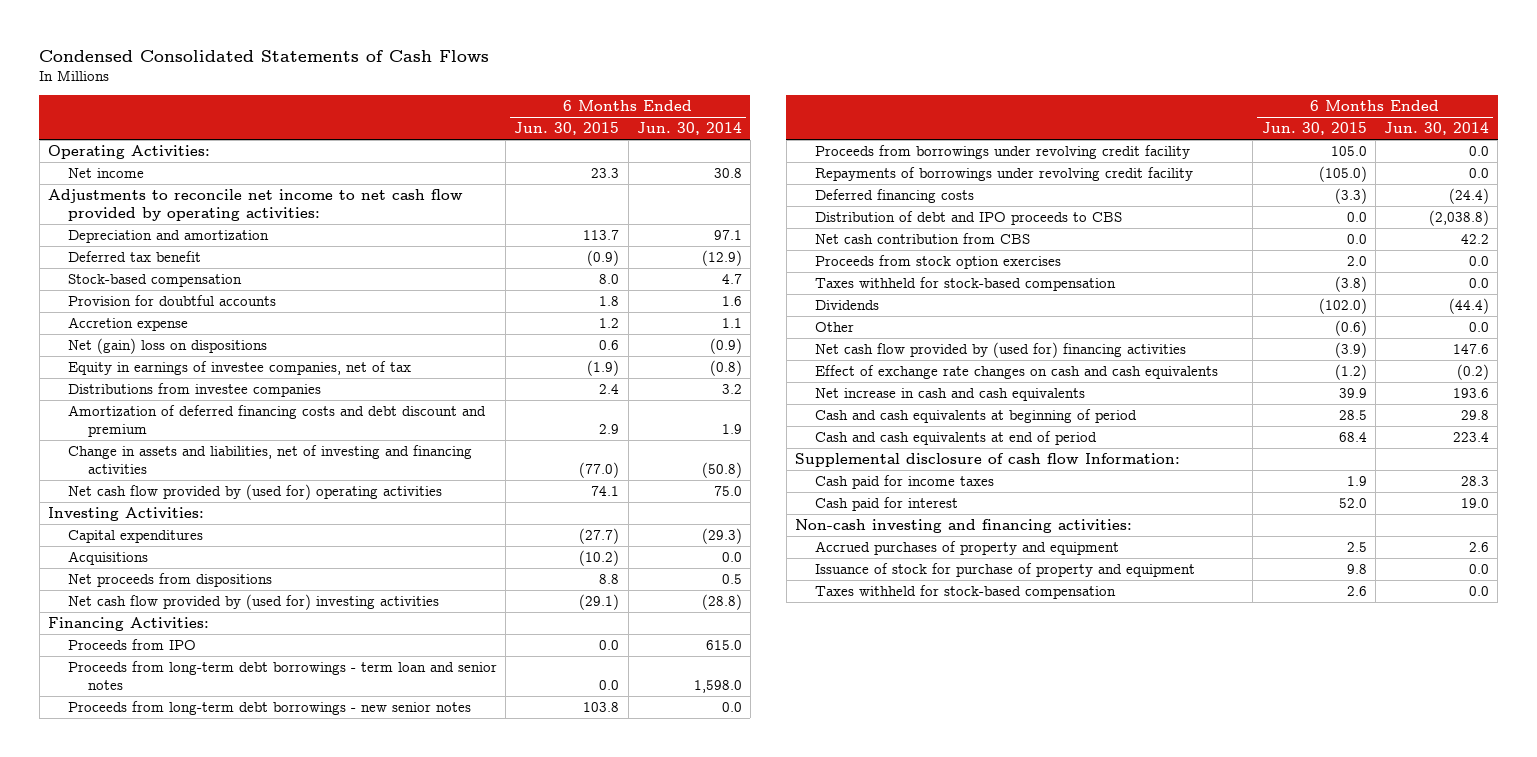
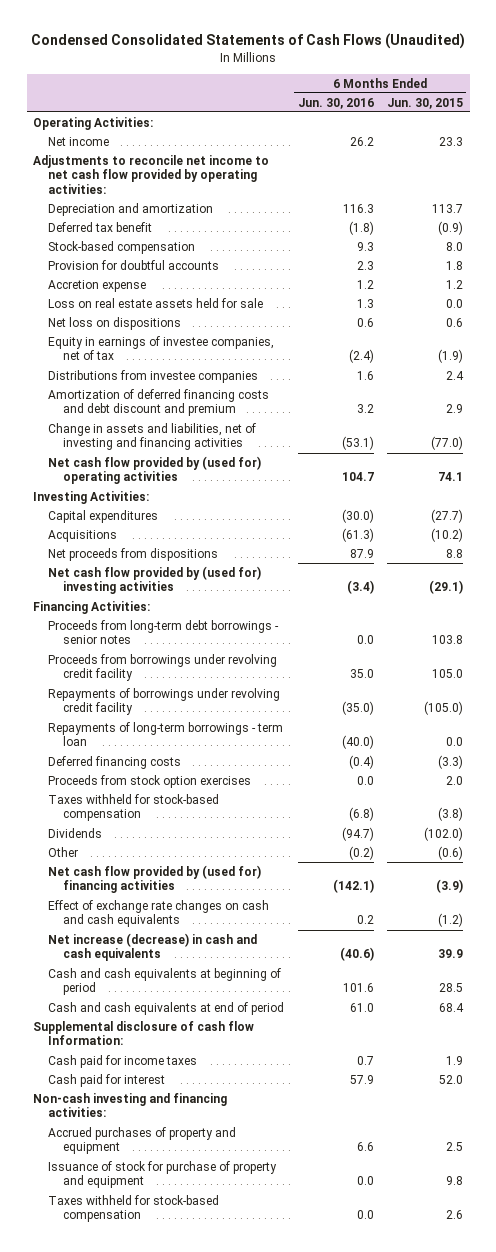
- Condensed Consolidated Statements of Cash Flows
+ Condensed Consolidated Statements of Cash Flows (Unaudited)
- | 6 Months Ended Jun. 30, 2015 | 6 Months Ended Jun. 30, 2014
+ | 6 Months Ended Jun. 30, 2016 | 6 Months Ended Jun. 30, 2015
- Net (gain) loss on dispositions | 0.6 | (0.9)
+ Loss on real estate assets held for sale | 1.3 | 0.0
+ Net loss on dispositions | 0.6 | 0.6
- Proceeds from IPO | 0.0 | 615.0
- Proceeds from long-term debt borrowings - term loan and senior notes | 0.0 | 1,598.0
- Proceeds from long-term debt borrowings - new senior notes | 103.8 | 0.0
+ Proceeds from long-term debt borrowings - senior notes | 0.0 | 103.8
+ Repayments of long-term borrowings - term loan | (40.0) | 0.0
- Distribution of debt and IPO proceeds to CBS | 0.0 | (2,038.8)
- Net cash contribution from CBS | 0.0 | 42.2
- Net increase in cash and cash equivalents | 39.9 | 193.6
+ Net increase (decrease) in cash and cash equivalents | (40.6) | 39.9

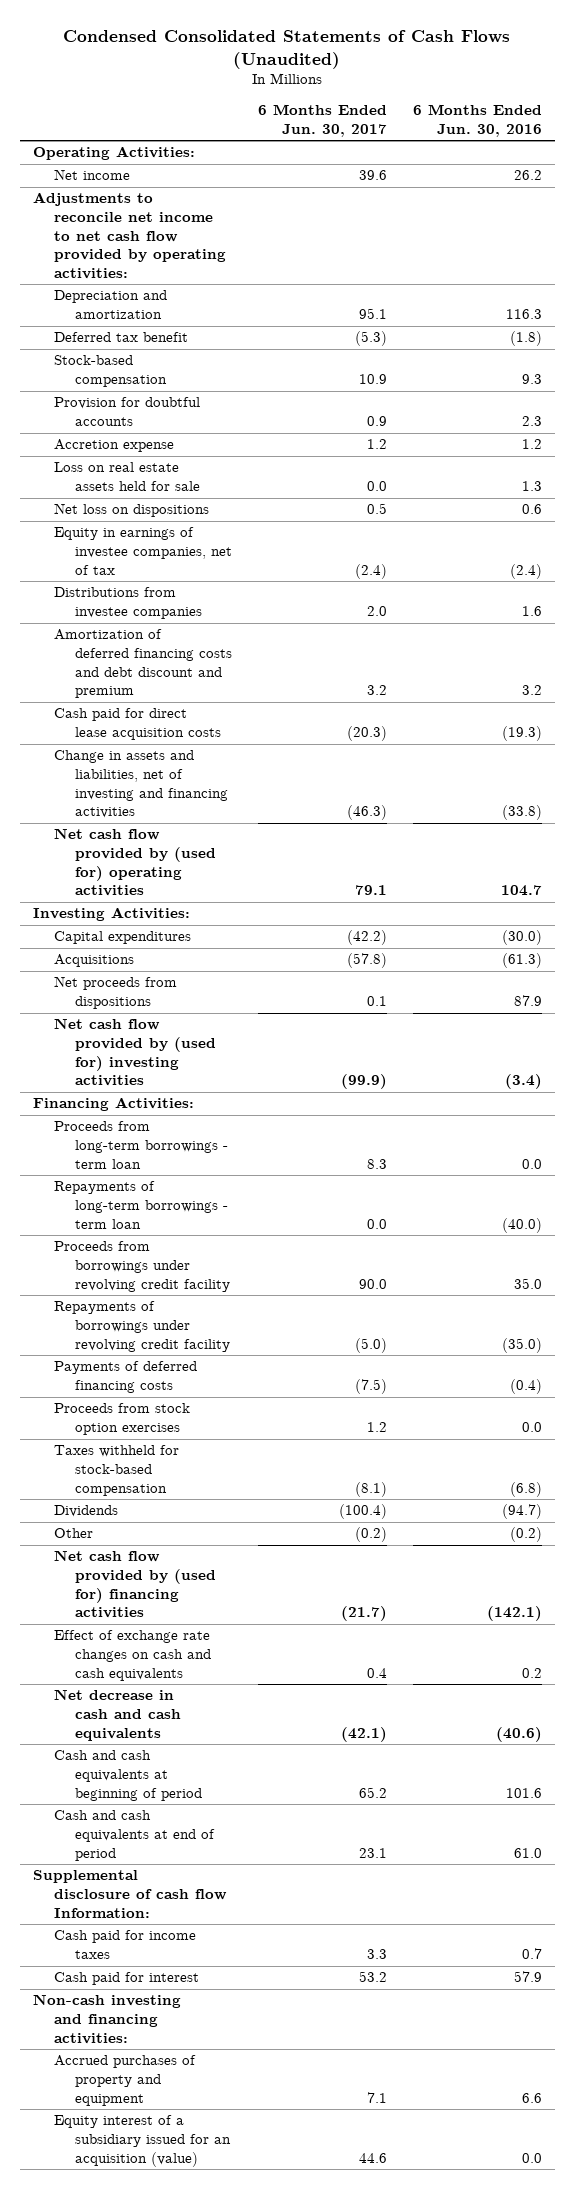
- | 6 Months Ended Jun. 30, 2016 | 6 Months Ended Jun. 30, 2015
+ | 6 Months Ended Jun. 30, 2017 | 6 Months Ended Jun. 30, 2016
- Change in assets and liabilities, net of investing and financing activities | (53.1) | (77.0)
+ Cash paid for direct lease acquisition costs | (20.3) | (19.3)
+ Change in assets and liabilities, net of investing and financing activities | (46.3) | (33.8)
- Proceeds from long-term debt borrowings - senior notes | 0.0 | 103.8
+ Proceeds from long-term borrowings - term loan | 8.3 | 0.0
moved up: Repayments of long-term borrowings - term loan | 0.0 | (40.0)
- Deferred financing costs | (0.4) | (3.3)
+ Payments of deferred financing costs | (7.5) | (0.4)
- Net increase (decrease) in cash and cash equivalents | (40.6) | 39.9
+ Net decrease in cash and cash equivalents | (42.1) | (40.6)
- Issuance of stock for purchase of property and equipment | 0.0 | 9.8
- Taxes withheld for stock-based compensation | 0.0 | 2.6
+ Equity interest of a subsidiary issued for an acquisition (value) | 44.6 | 0.0

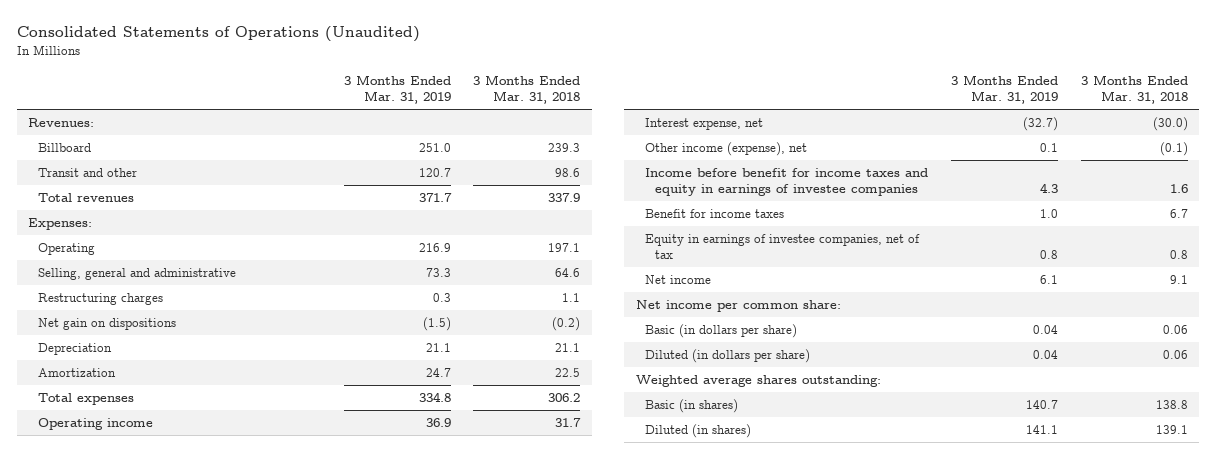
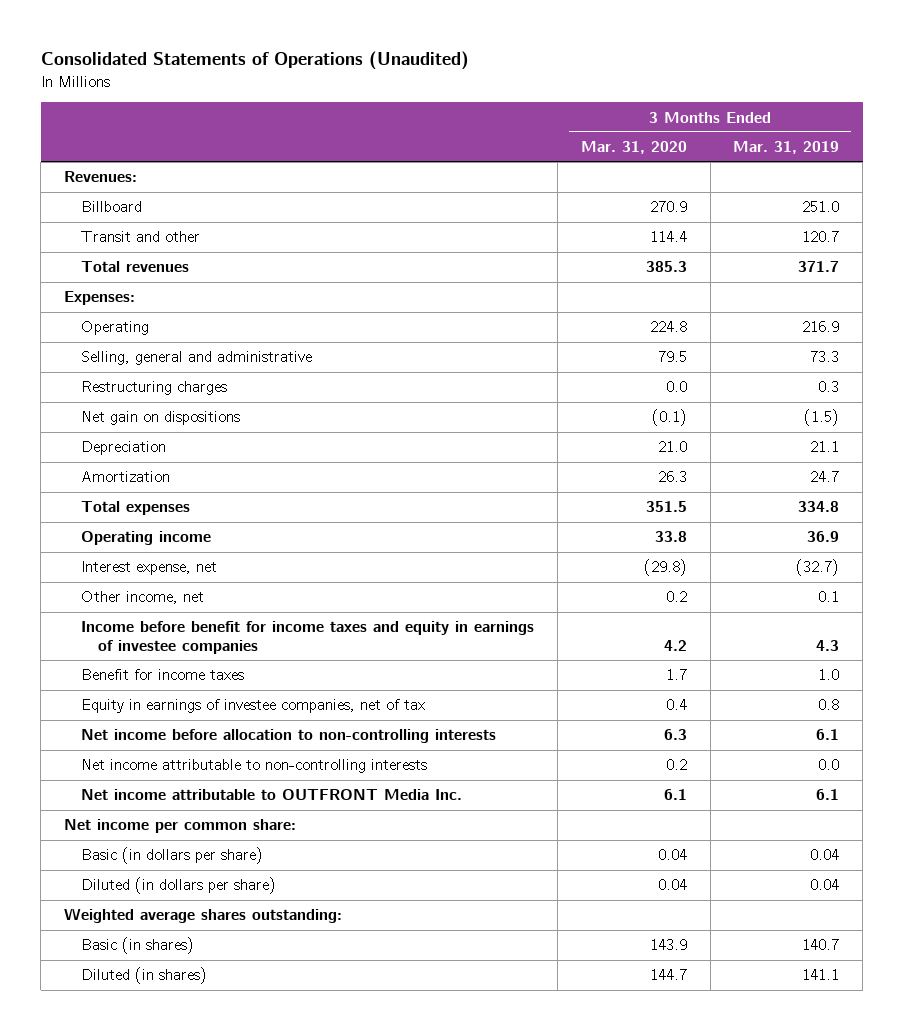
- | 3 Months Ended Mar. 31, 2019 | 3 Months Ended Mar. 31, 2018
+ | 3 Months Ended Mar. 31, 2020 | 3 Months Ended Mar. 31, 2019
- Other income (expense), net | 0.1 | (0.1)
+ Other income, net | 0.2 | 0.1
- Net income | 6.1 | 9.1
+ Net income before allocation to non-controlling interests | 6.3 | 6.1
+ Net income attributable to non-controlling interests | 0.2 | 0.0
+ Net income attributable to OUTFRONT Media Inc. | 6.1 | 6.1

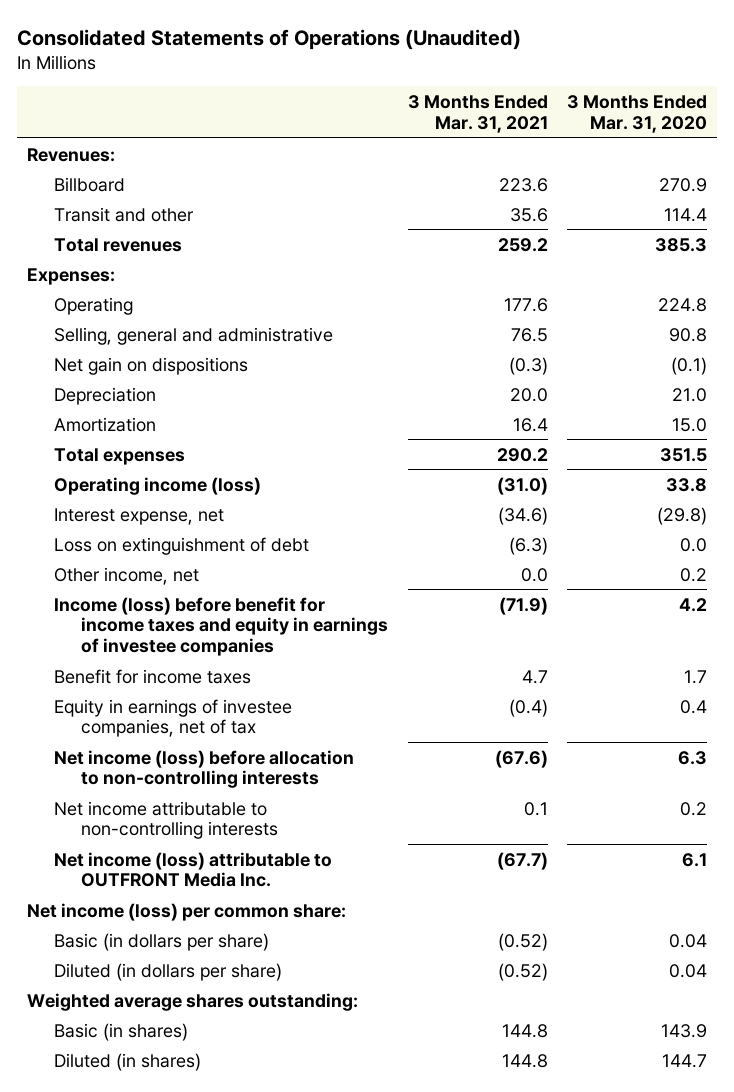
- | 3 Months Ended Mar. 31, 2020 | 3 Months Ended Mar. 31, 2019
+ | 3 Months Ended Mar. 31, 2021 | 3 Months Ended Mar. 31, 2020
- Selling, general and administrative | 79.5 | 73.3
- Restructuring charges | 0.0 | 0.3
+ Selling, general and administrative | 76.5 | 90.8
- Amortization | 26.3 | 24.7
+ Amortization | 16.4 | 15.0
- Operating income | 33.8 | 36.9
+ Operating income (loss) | (31.0) | 33.8
+ Loss on extinguishment of debt | (6.3) | 0.0
- Income before benefit for income taxes and equity in earnings of investee companies | 4.2 | 4.3
+ Income (loss) before benefit for income taxes and equity in earnings of investee companies | (71.9) | 4.2
- Net income before allocation to non-controlling interests | 6.3 | 6.1
+ Net income (loss) before allocation to non-controlling interests | (67.6) | 6.3
- Net income attributable to OUTFRONT Media Inc. | 6.1 | 6.1
- Net income per common share:
+ Net income (loss) attributable to OUTFRONT Media Inc. | (67.7) | 6.1
+ Net income (loss) per common share:

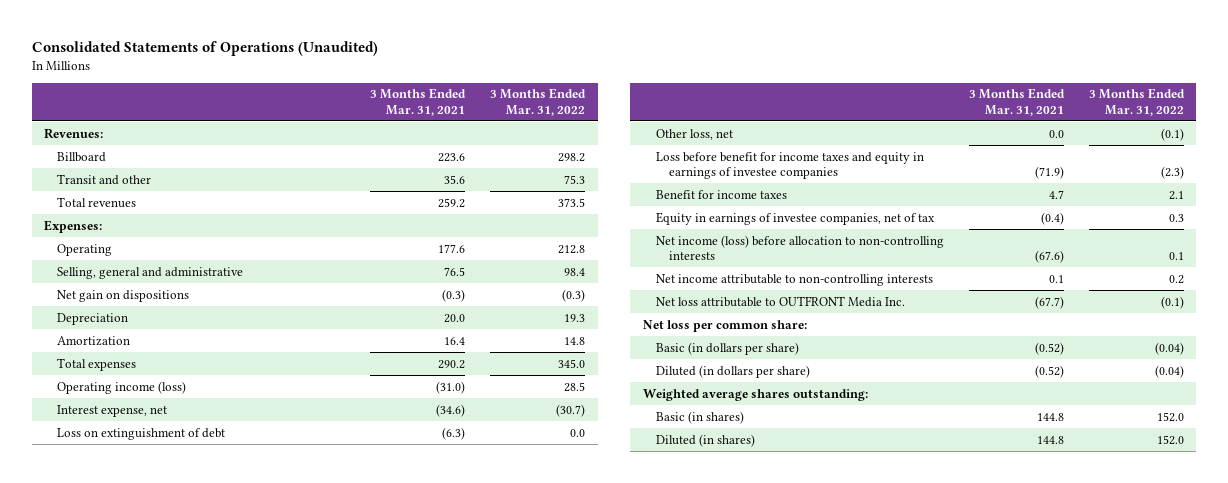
- | 3 Months Ended Mar. 31, 2021 | 3 Months Ended Mar. 31, 2020
+ | 3 Months Ended Mar. 31, 2021 | 3 Months Ended Mar. 31, 2022
- Other income, net | 0.0 | 0.2
- Income (loss) before benefit for income taxes and equity in earnings of investee companies | (71.9) | 4.2
+ Other loss, net | 0.0 | (0.1)
+ Loss before benefit for income taxes and equity in earnings of investee companies | (71.9) | (2.3)
- Net income (loss) attributable to OUTFRONT Media Inc. | (67.7) | 6.1
- Net income (loss) per common share:
+ Net loss attributable to OUTFRONT Media Inc. | (67.7) | (0.1)
+ Net loss per common share:

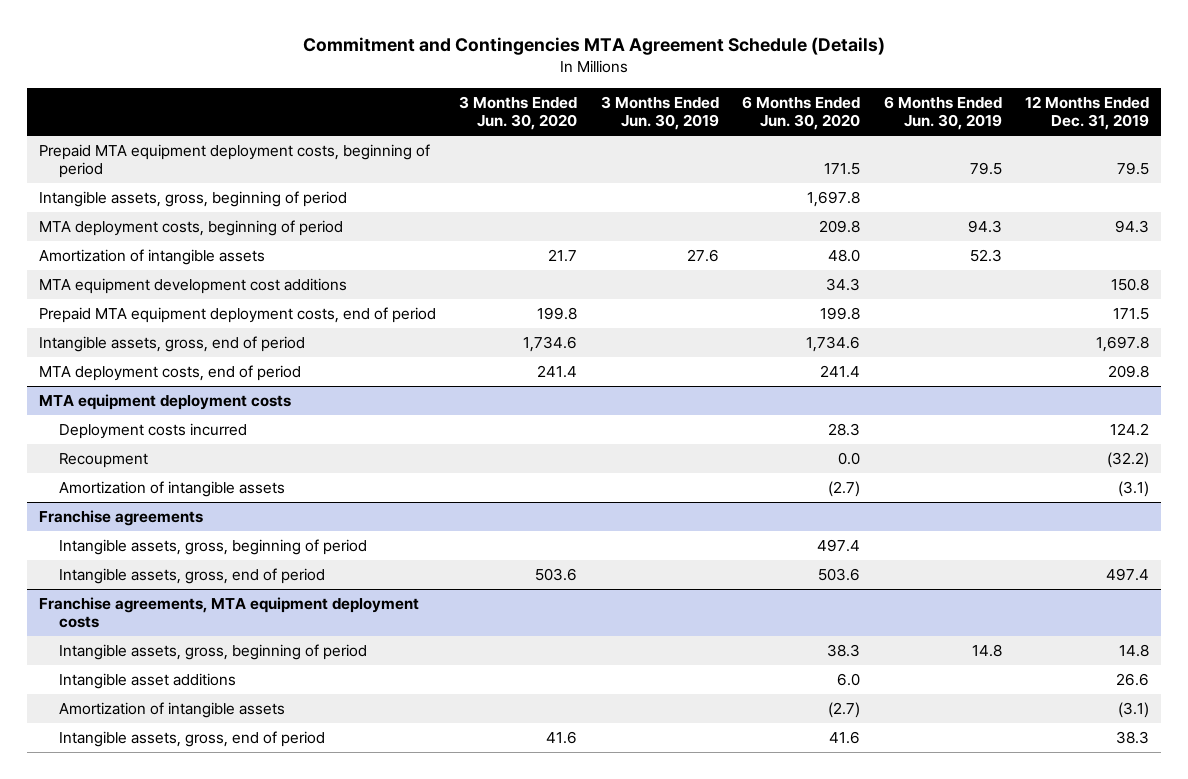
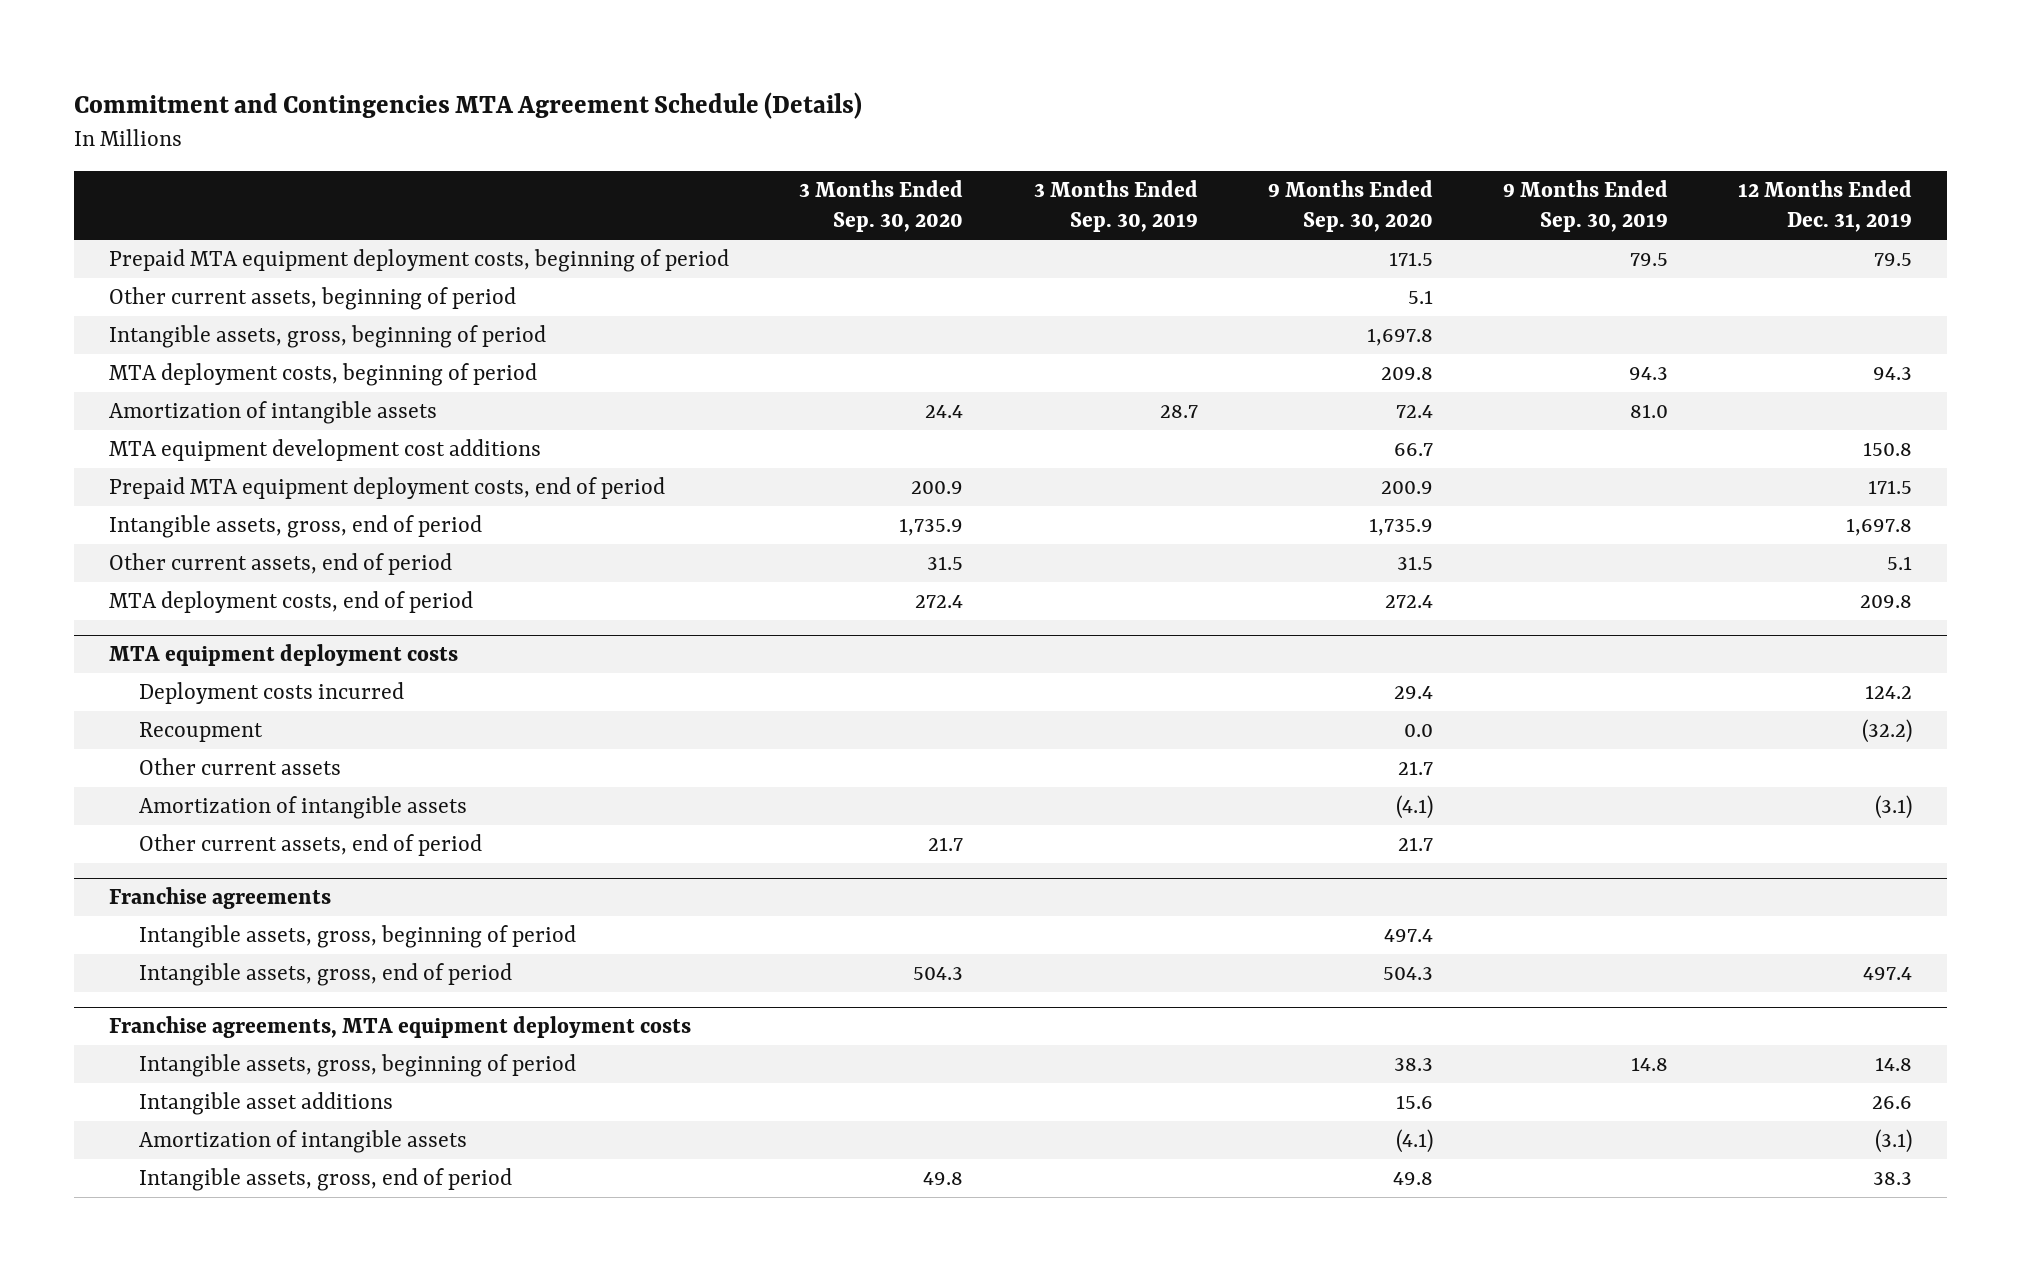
- | 3 Months Ended Jun. 30, 2020 | 3 Months Ended Jun. 30, 2019 | 6 Months Ended Jun. 30, 2020 | 6 Months Ended Jun. 30, 2019 | 12 Months Ended Dec. 31, 2019
+ | 3 Months Ended Sep. 30, 2020 | 3 Months Ended Sep. 30, 2019 | 9 Months Ended Sep. 30, 2020 | 9 Months Ended Sep. 30, 2019 | 12 Months Ended Dec. 31, 2019
+ Other current assets, beginning of period | | | 5.1 | |
+ Other current assets, end of period | 31.5 | | 31.5 | | 5.1
@ MTA equipment deployment costs
+ Other current assets | | | 21.7 | |
+ Other current assets, end of period | 21.7 | | 21.7 | |

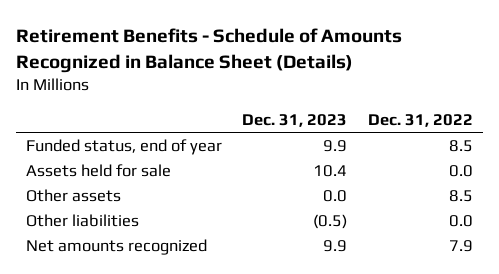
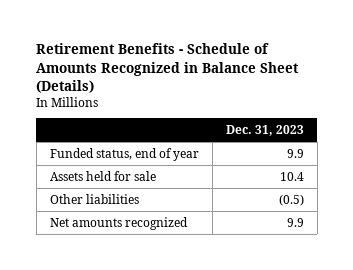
- | Dec. 31, 2023 | Dec. 31, 2022
+ | Dec. 31, 2023
- Other assets | 0.0 | 8.5

